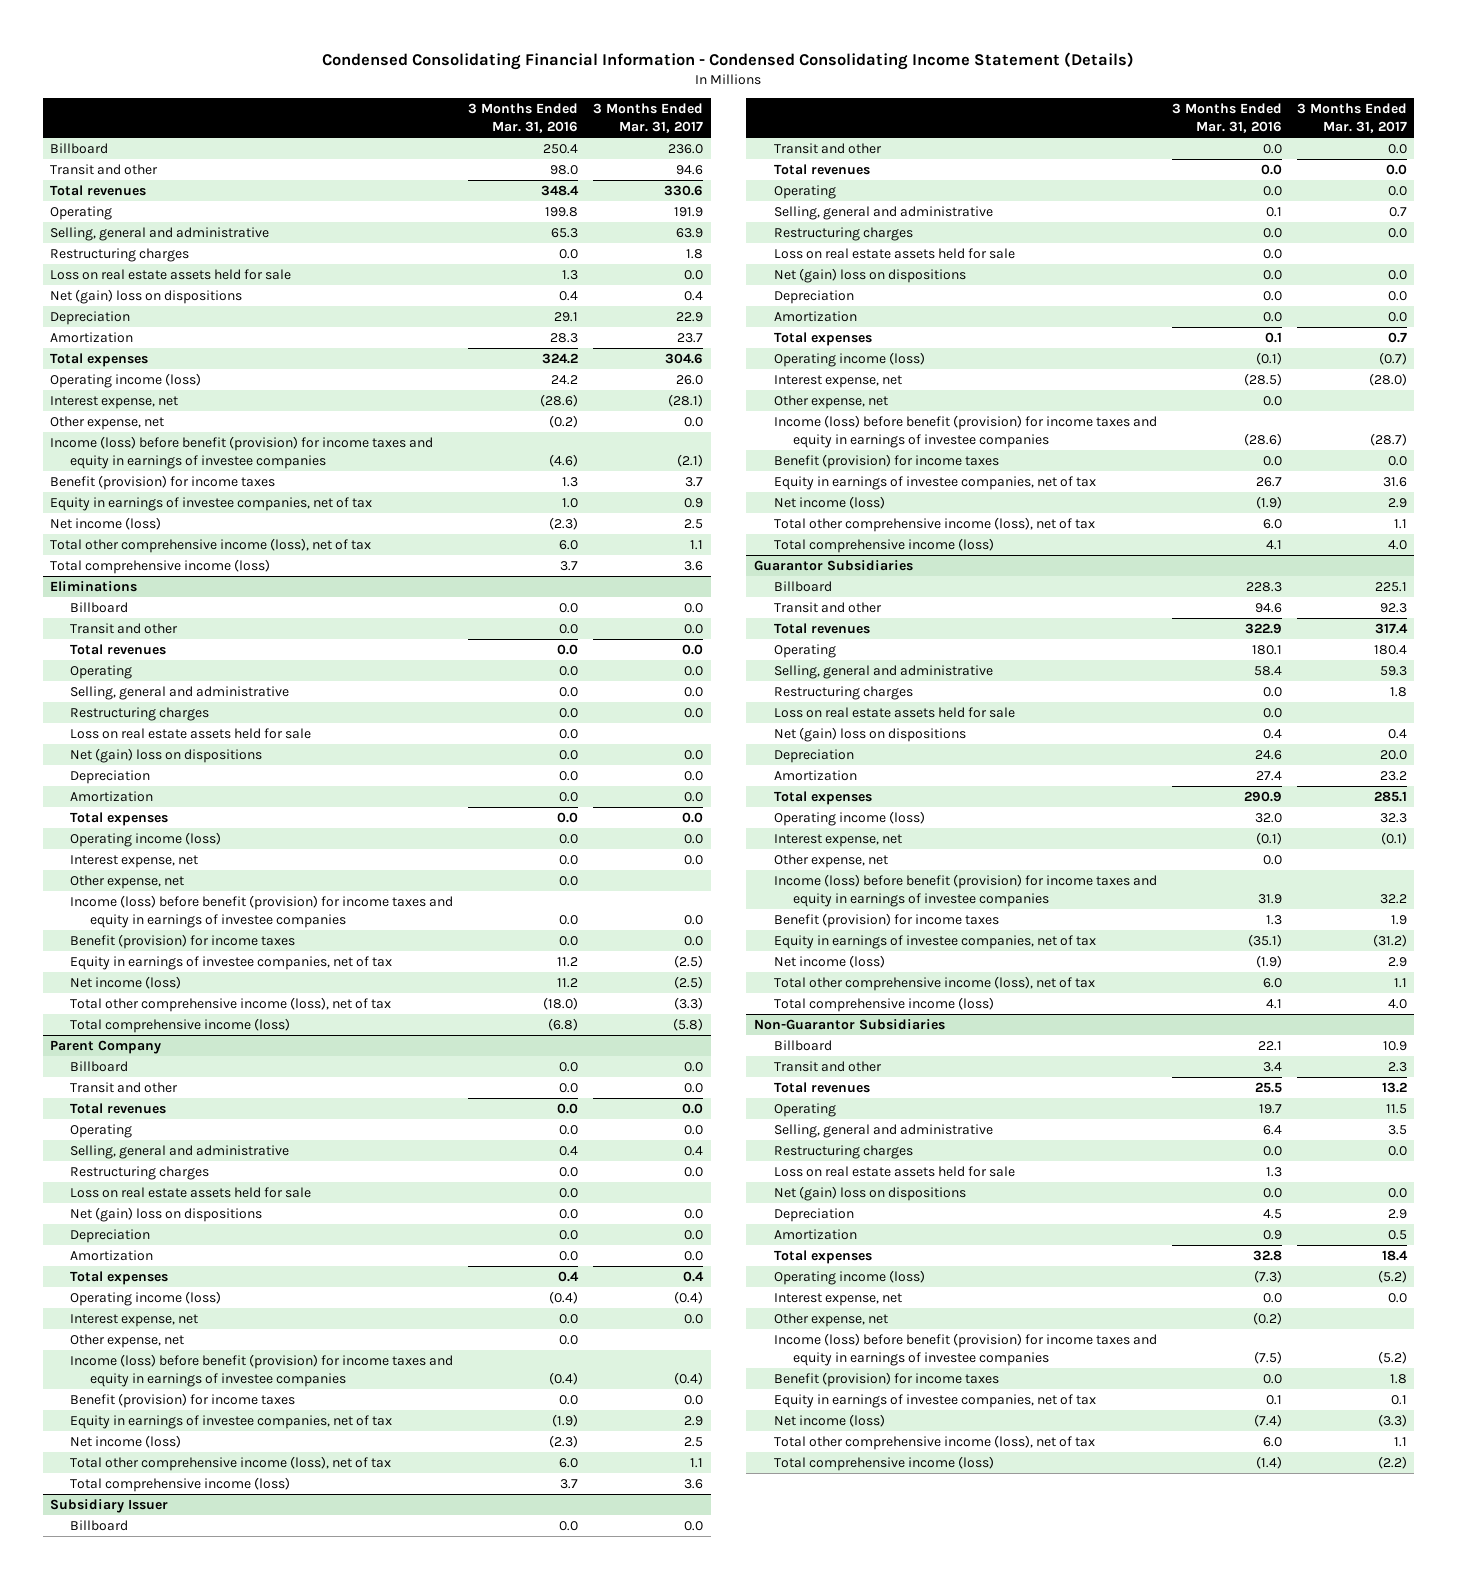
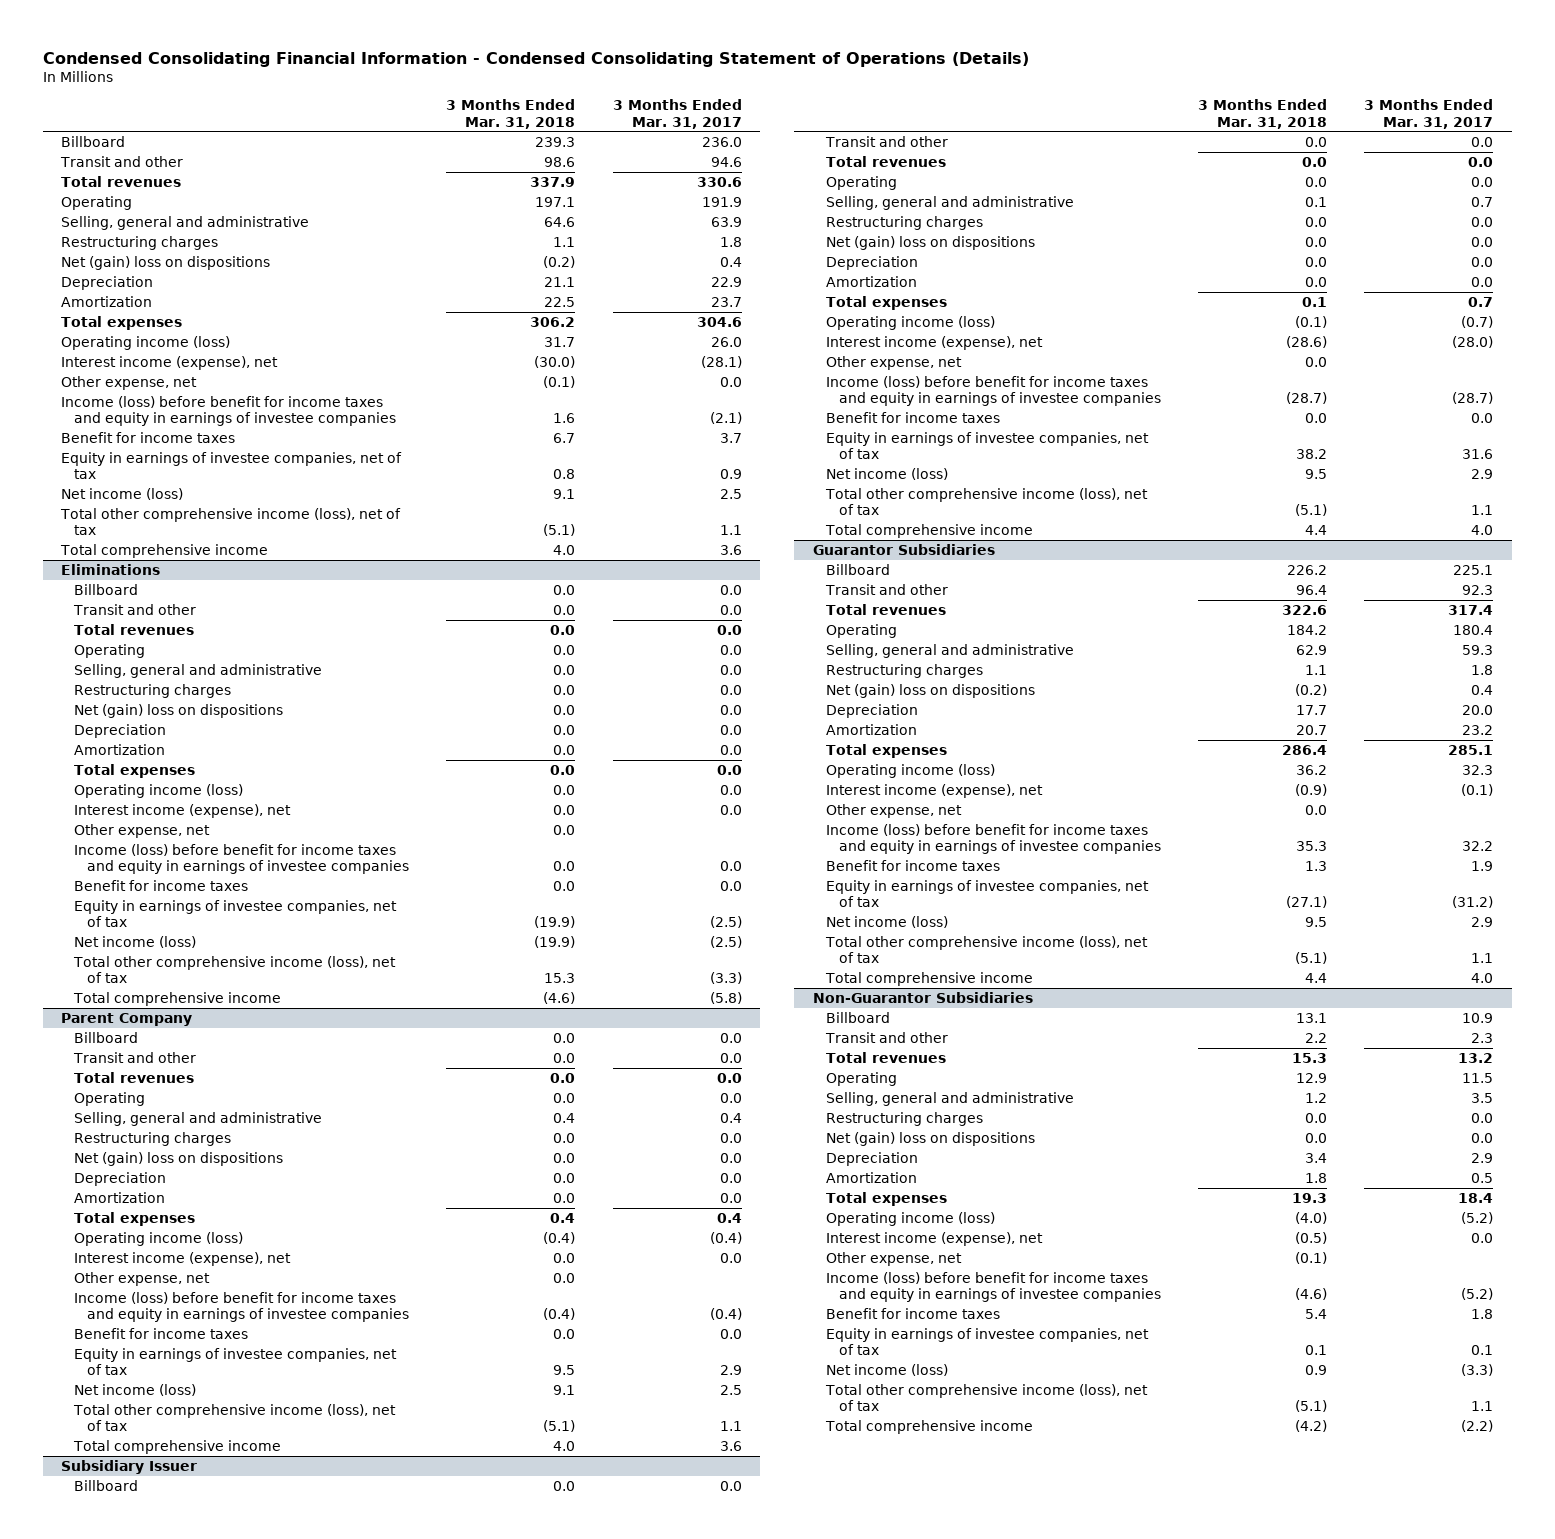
- Condensed Consolidating Financial Information - Condensed Consolidating Income Statement (Details)
+ Condensed Consolidating Financial Information - Condensed Consolidating Statement of Operations (Details)
- | 3 Months Ended Mar. 31, 2016 | 3 Months Ended Mar. 31, 2017
+ | 3 Months Ended Mar. 31, 2018 | 3 Months Ended Mar. 31, 2017
- Loss on real estate assets held for sale | 1.3 | 0.0
- Interest expense, net | (28.6) | (28.1)
+ Interest income (expense), net | (30.0) | (28.1)
- Income (loss) before benefit (provision) for income taxes and equity in earnings of investee companies | (4.6) | (2.1)
- Benefit (provision) for income taxes | 1.3 | 3.7
+ Income (loss) before benefit for income taxes and equity in earnings of investee companies | 1.6 | (2.1)
+ Benefit for income taxes | 6.7 | 3.7
- Total comprehensive income (loss) | 3.7 | 3.6
+ Total comprehensive income | 4.0 | 3.6
@ Eliminations
- Loss on real estate assets held for sale | 0.0 |
- Interest expense, net | 0.0 | 0.0
+ Interest income (expense), net | 0.0 | 0.0
- Income (loss) before benefit (provision) for income taxes and equity in earnings of investee companies | 0.0 | 0.0
- Benefit (provision) for income taxes | 0.0 | 0.0
+ Income (loss) before benefit for income taxes and equity in earnings of investee companies | 0.0 | 0.0
+ Benefit for income taxes | 0.0 | 0.0
- Total comprehensive income (loss) | (6.8) | (5.8)
+ Total comprehensive income | (4.6) | (5.8)
@ Parent Company
- Loss on real estate assets held for sale | 0.0 |
- Interest expense, net | 0.0 | 0.0
+ Interest income (expense), net | 0.0 | 0.0
- Income (loss) before benefit (provision) for income taxes and equity in earnings of investee companies | (0.4) | (0.4)
- Benefit (provision) for income taxes | 0.0 | 0.0
+ Income (loss) before benefit for income taxes and equity in earnings of investee companies | (0.4) | (0.4)
+ Benefit for income taxes | 0.0 | 0.0
- Total comprehensive income (loss) | 3.7 | 3.6
+ Total comprehensive income | 4.0 | 3.6
@ Subsidiary Issuer
- Loss on real estate assets held for sale | 0.0 |
- Interest expense, net | (28.5) | (28.0)
+ Interest income (expense), net | (28.6) | (28.0)
- Income (loss) before benefit (provision) for income taxes and equity in earnings of investee companies | (28.6) | (28.7)
- Benefit (provision) for income taxes | 0.0 | 0.0
+ Income (loss) before benefit for income taxes and equity in earnings of investee companies | (28.7) | (28.7)
+ Benefit for income taxes | 0.0 | 0.0
- Total comprehensive income (loss) | 4.1 | 4.0
+ Total comprehensive income | 4.4 | 4.0
@ Guarantor Subsidiaries
- Loss on real estate assets held for sale | 0.0 |
- Interest expense, net | (0.1) | (0.1)
+ Interest income (expense), net | (0.9) | (0.1)
- Income (loss) before benefit (provision) for income taxes and equity in earnings of investee companies | 31.9 | 32.2
- Benefit (provision) for income taxes | 1.3 | 1.9
+ Income (loss) before benefit for income taxes and equity in earnings of investee companies | 35.3 | 32.2
+ Benefit for income taxes | 1.3 | 1.9
- Total comprehensive income (loss) | 4.1 | 4.0
+ Total comprehensive income | 4.4 | 4.0
@ Non-Guarantor Subsidiaries
- Loss on real estate assets held for sale | 1.3 |
- Interest expense, net | 0.0 | 0.0
+ Interest income (expense), net | (0.5) | 0.0
- Income (loss) before benefit (provision) for income taxes and equity in earnings of investee companies | (7.5) | (5.2)
- Benefit (provision) for income taxes | 0.0 | 1.8
+ Income (loss) before benefit for income taxes and equity in earnings of investee companies | (4.6) | (5.2)
+ Benefit for income taxes | 5.4 | 1.8
- Total comprehensive income (loss) | (1.4) | (2.2)
+ Total comprehensive income | (4.2) | (2.2)

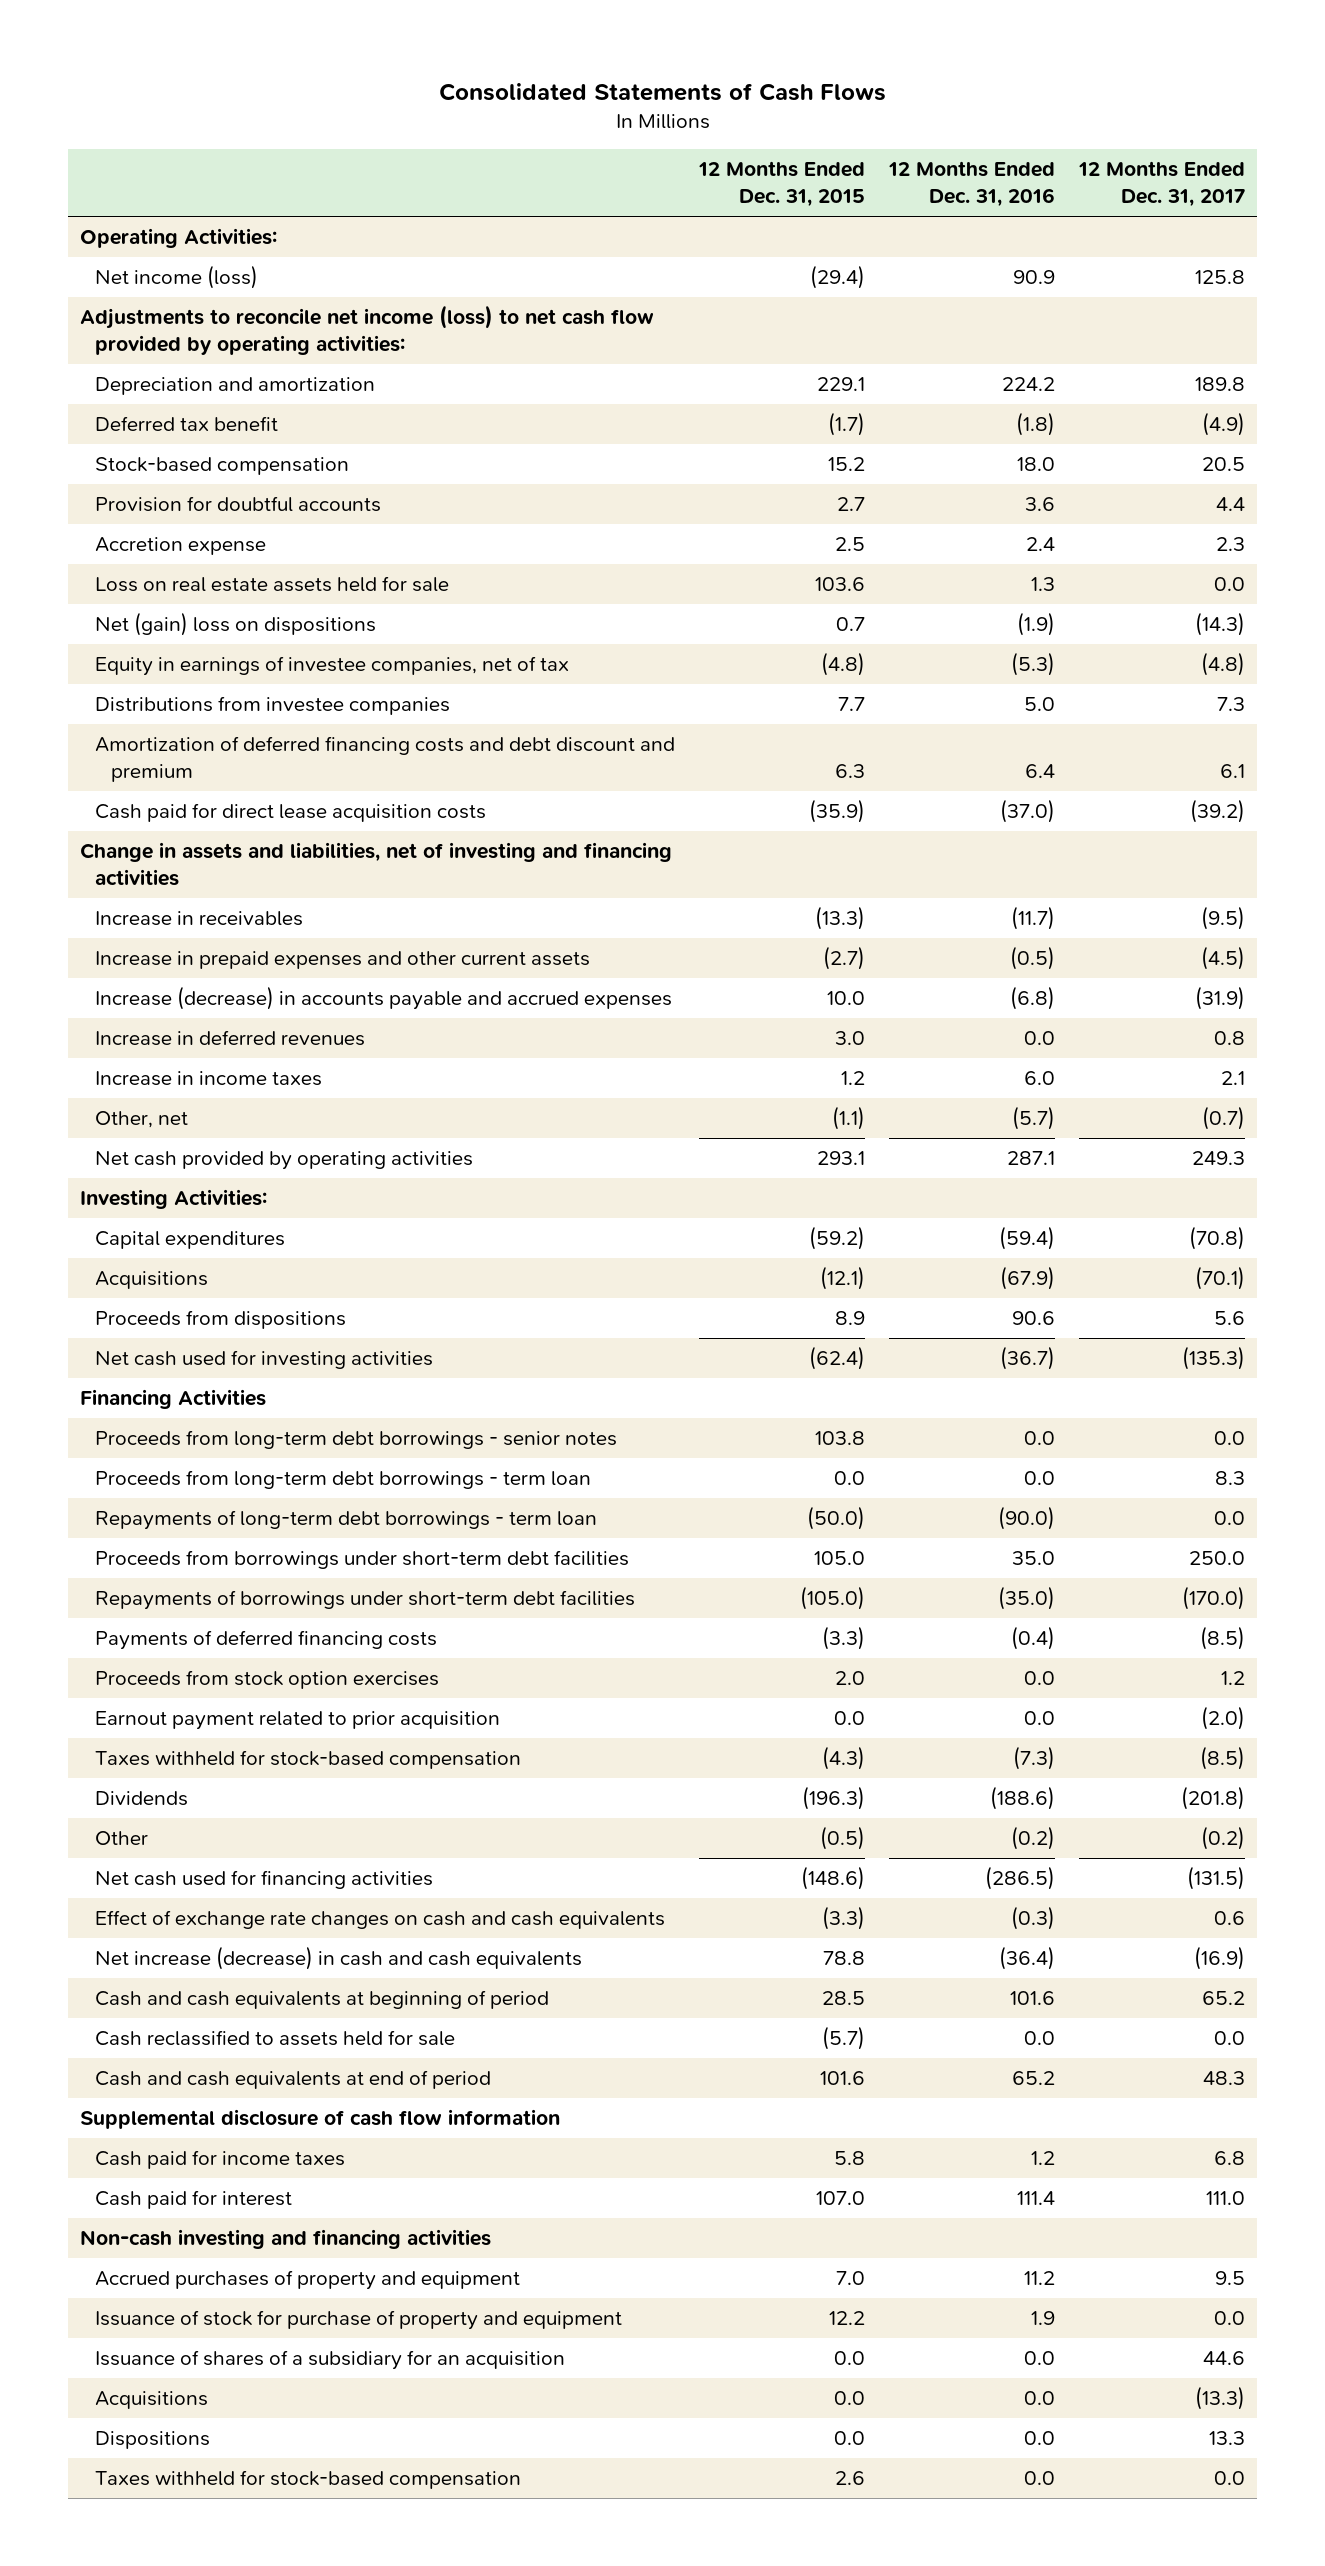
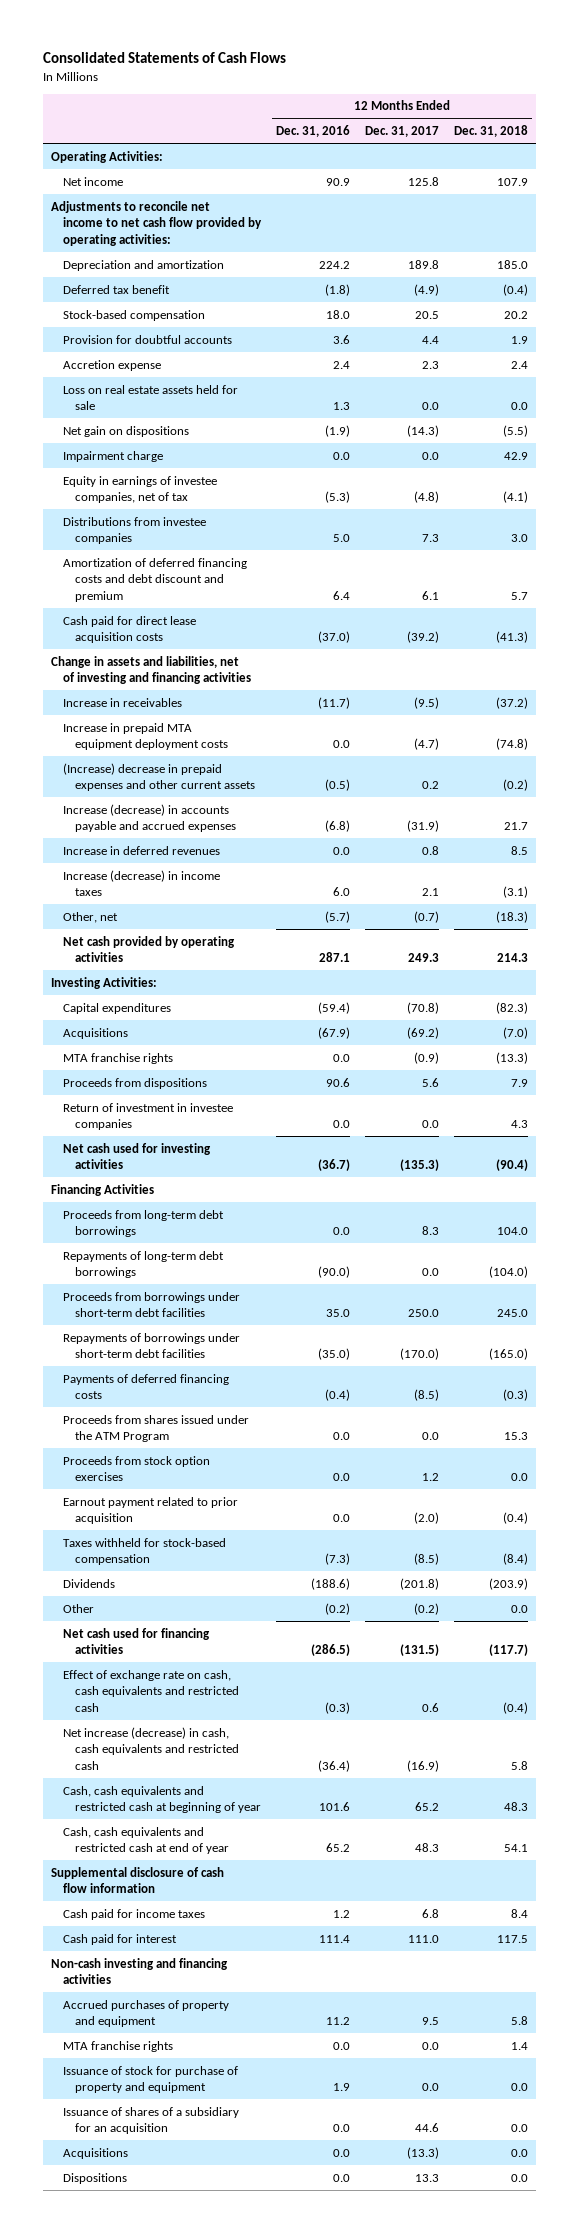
- | 12 Months Ended Dec. 31, 2015 | 12 Months Ended Dec. 31, 2016 | 12 Months Ended Dec. 31, 2017
+ | 12 Months Ended Dec. 31, 2016 | 12 Months Ended Dec. 31, 2017 | 12 Months Ended Dec. 31, 2018
- Net income (loss) | (29.4) | 90.9 | 125.8
- Adjustments to reconcile net income (loss) to net cash flow provided by operating activities:
+ Net income | 90.9 | 125.8 | 107.9
+ Adjustments to reconcile net income to net cash flow provided by operating activities:
- Net (gain) loss on dispositions | 0.7 | (1.9) | (14.3)
+ Net gain on dispositions | (1.9) | (14.3) | (5.5)
+ Impairment charge | 0.0 | 0.0 | 42.9
- Increase in prepaid expenses and other current assets | (2.7) | (0.5) | (4.5)
+ Increase in prepaid MTA equipment deployment costs | 0.0 | (4.7) | (74.8)
+ (Increase) decrease in prepaid expenses and other current assets | (0.5) | 0.2 | (0.2)
- Increase in income taxes | 1.2 | 6.0 | 2.1
+ Increase (decrease) in income taxes | 6.0 | 2.1 | (3.1)
- Acquisitions | (12.1) | (67.9) | (70.1)
+ Acquisitions | (67.9) | (69.2) | (7.0)
+ MTA franchise rights | 0.0 | (0.9) | (13.3)
+ Return of investment in investee companies | 0.0 | 0.0 | 4.3
- Proceeds from long-term debt borrowings - senior notes | 103.8 | 0.0 | 0.0
- Proceeds from long-term debt borrowings - term loan | 0.0 | 0.0 | 8.3
- Repayments of long-term debt borrowings - term loan | (50.0) | (90.0) | 0.0
+ Proceeds from long-term debt borrowings | 0.0 | 8.3 | 104.0
+ Repayments of long-term debt borrowings | (90.0) | 0.0 | (104.0)
+ Proceeds from shares issued under the ATM Program | 0.0 | 0.0 | 15.3
- Effect of exchange rate changes on cash and cash equivalents | (3.3) | (0.3) | 0.6
- Net increase (decrease) in cash and cash equivalents | 78.8 | (36.4) | (16.9)
- Cash and cash equivalents at beginning of period | 28.5 | 101.6 | 65.2
- Cash reclassified to assets held for sale | (5.7) | 0.0 | 0.0
- Cash and cash equivalents at end of period | 101.6 | 65.2 | 48.3
+ Effect of exchange rate on cash, cash equivalents and restricted cash | (0.3) | 0.6 | (0.4)
+ Net increase (decrease) in cash, cash equivalents and restricted cash | (36.4) | (16.9) | 5.8
+ Cash, cash equivalents and restricted cash at beginning of year | 101.6 | 65.2 | 48.3
+ Cash, cash equivalents and restricted cash at end of year | 65.2 | 48.3 | 54.1
+ MTA franchise rights | 0.0 | 0.0 | 1.4
- Taxes withheld for stock-based compensation | 2.6 | 0.0 | 0.0

